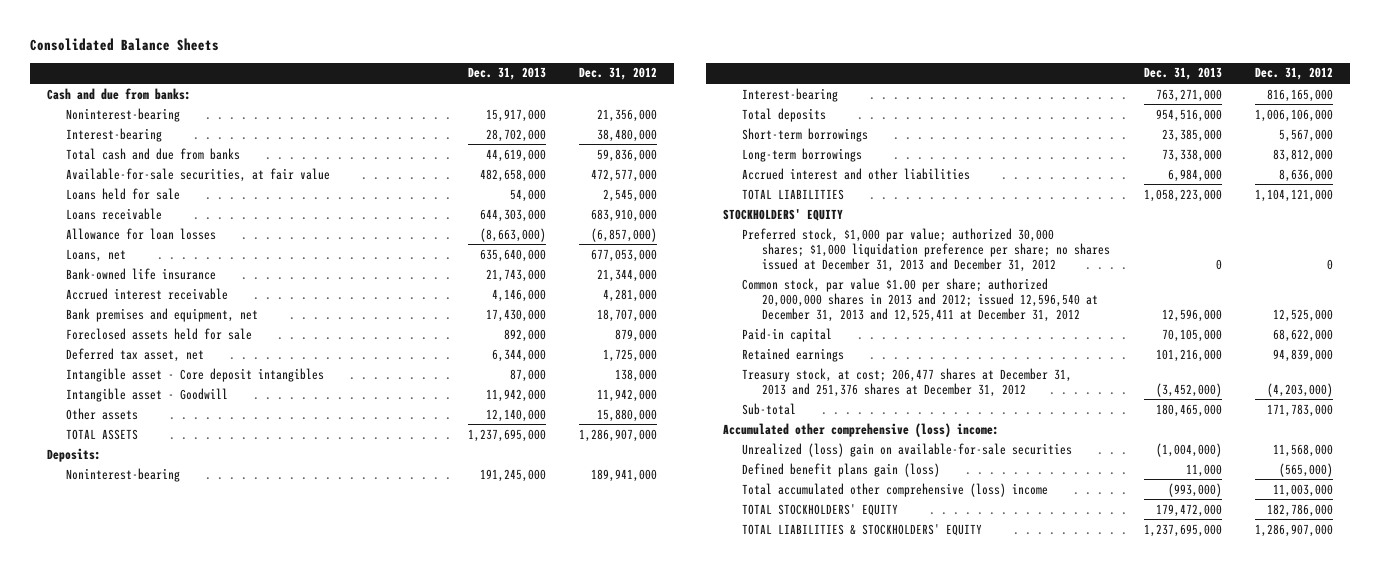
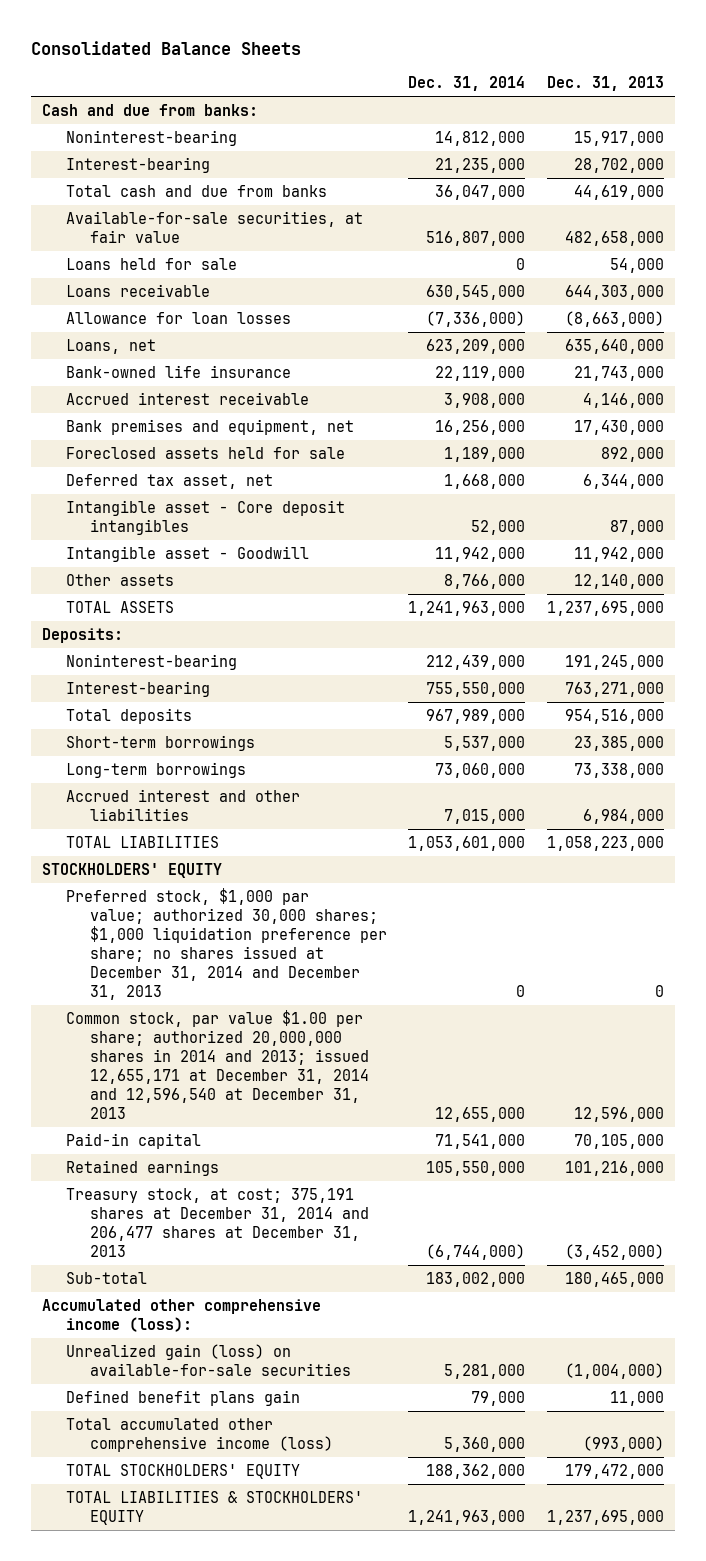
- | Dec. 31, 2013 | Dec. 31, 2012
+ | Dec. 31, 2014 | Dec. 31, 2013
- Preferred stock, $1,000 par value; authorized 30,000 shares; $1,000 liquidation preference per share; no shares issued at December 31, 2013 and December 31, 2012 | 0 | 0
- Common stock, par value $1.00 per share; authorized 20,000,000 shares in 2013 and 2012; issued 12,596,540 at December 31, 2013 and 12,525,411 at December 31, 2012 | 12,596,000 | 12,525,000
+ Preferred stock, $1,000 par value; authorized 30,000 shares; $1,000 liquidation preference per share; no shares issued at December 31, 2014 and December 31, 2013 | 0 | 0
+ Common stock, par value $1.00 per share; authorized 20,000,000 shares in 2014 and 2013; issued 12,655,171 at December 31, 2014 and 12,596,540 at December 31, 2013 | 12,655,000 | 12,596,000
- Treasury stock, at cost; 206,477 shares at December 31, 2013 and 251,376 shares at December 31, 2012 | (3,452,000) | (4,203,000)
+ Treasury stock, at cost; 375,191 shares at December 31, 2014 and 206,477 shares at December 31, 2013 | (6,744,000) | (3,452,000)
- Accumulated other comprehensive (loss) income:
- Unrealized (loss) gain on available-for-sale securities | (1,004,000) | 11,568,000
- Defined benefit plans gain (loss) | 11,000 | (565,000)
- Total accumulated other comprehensive (loss) income | (993,000) | 11,003,000
+ Accumulated other comprehensive income (loss):
+ Unrealized gain (loss) on available-for-sale securities | 5,281,000 | (1,004,000)
+ Defined benefit plans gain | 79,000 | 11,000
+ Total accumulated other comprehensive income (loss) | 5,360,000 | (993,000)

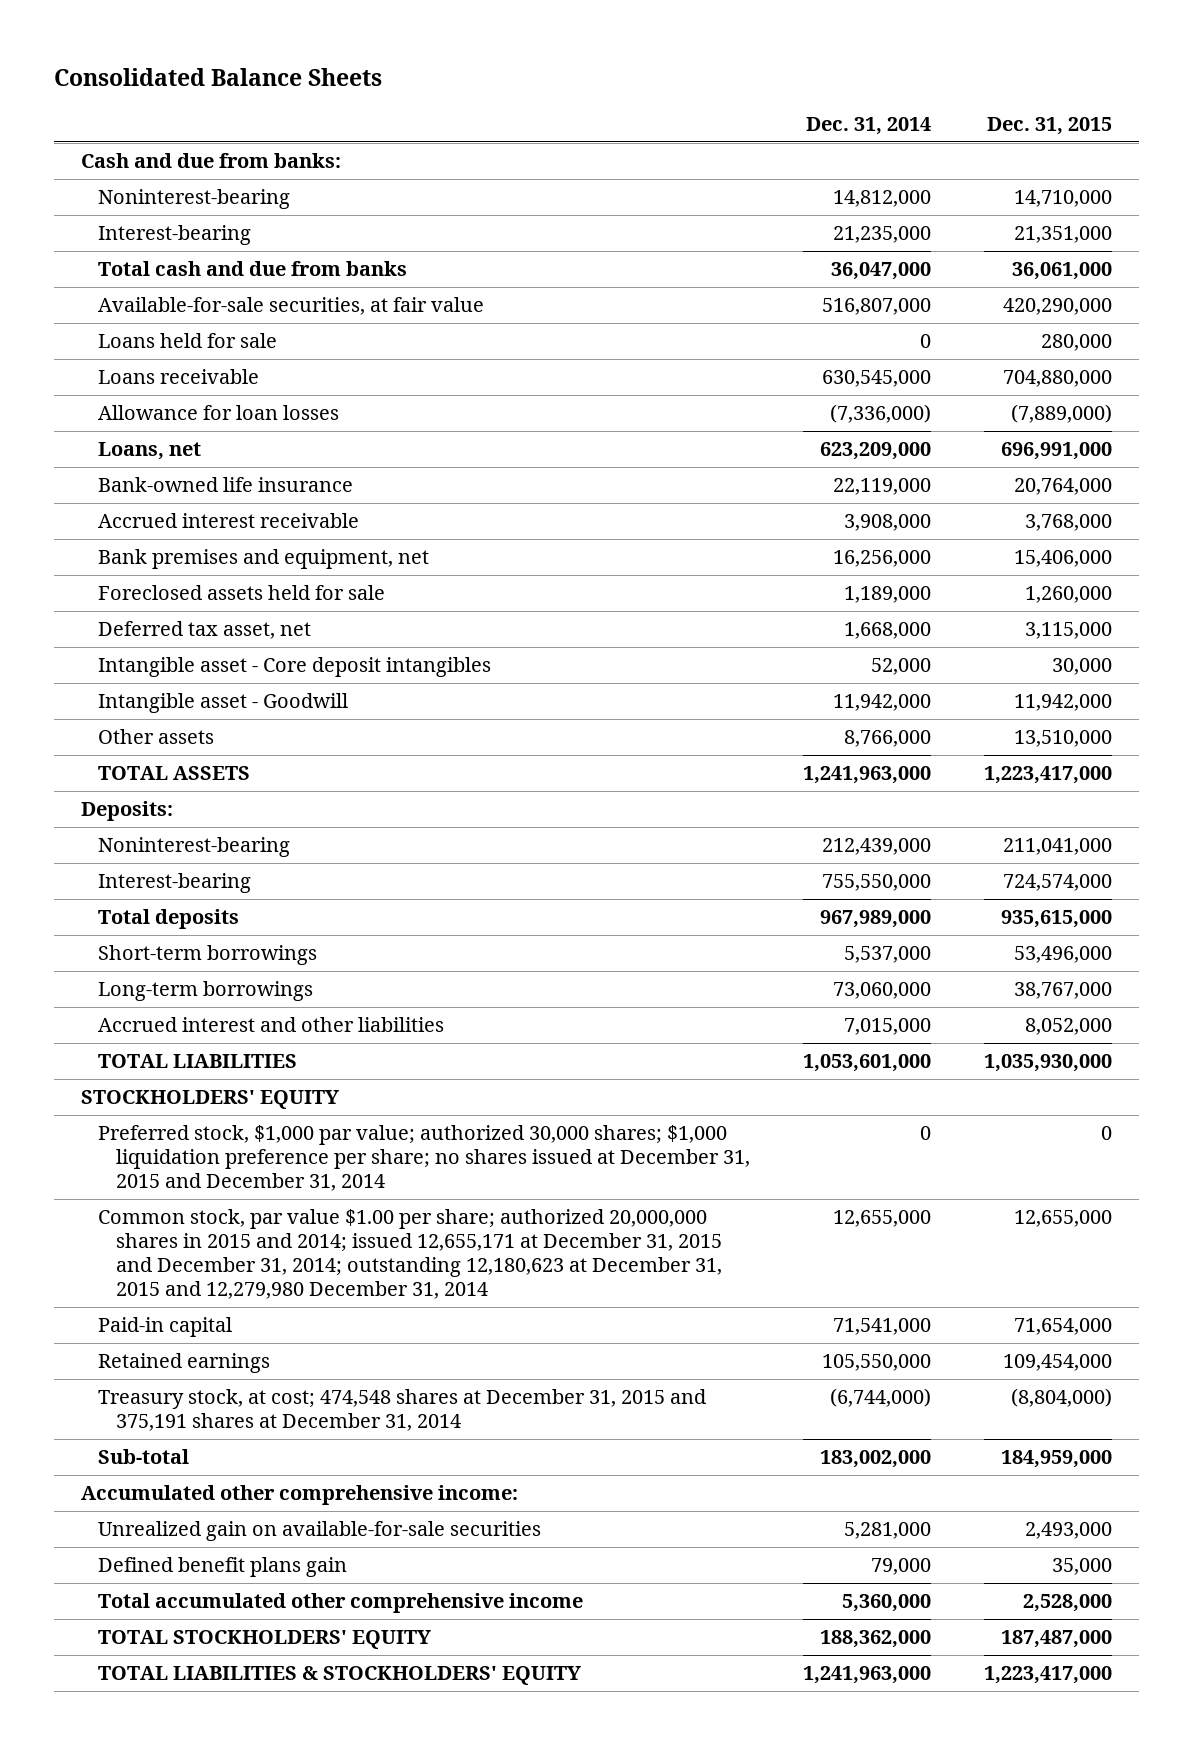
- | Dec. 31, 2014 | Dec. 31, 2013
+ | Dec. 31, 2014 | Dec. 31, 2015
- Preferred stock, $1,000 par value; authorized 30,000 shares; $1,000 liquidation preference per share; no shares issued at December 31, 2014 and December 31, 2013 | 0 | 0
- Common stock, par value $1.00 per share; authorized 20,000,000 shares in 2014 and 2013; issued 12,655,171 at December 31, 2014 and 12,596,540 at December 31, 2013 | 12,655,000 | 12,596,000
+ Preferred stock, $1,000 par value; authorized 30,000 shares; $1,000 liquidation preference per share; no shares issued at December 31, 2015 and December 31, 2014 | 0 | 0
+ Common stock, par value $1.00 per share; authorized 20,000,000 shares in 2015 and 2014; issued 12,655,171 at December 31, 2015 and December 31, 2014; outstanding 12,180,623 at December 31, 2015 and 12,279,980 December 31, 2014 | 12,655,000 | 12,655,000
- Treasury stock, at cost; 375,191 shares at December 31, 2014 and 206,477 shares at December 31, 2013 | (6,744,000) | (3,452,000)
+ Treasury stock, at cost; 474,548 shares at December 31, 2015 and 375,191 shares at December 31, 2014 | (6,744,000) | (8,804,000)
- Accumulated other comprehensive income (loss):
- Unrealized gain (loss) on available-for-sale securities | 5,281,000 | (1,004,000)
+ Accumulated other comprehensive income:
+ Unrealized gain on available-for-sale securities | 5,281,000 | 2,493,000
- Total accumulated other comprehensive income (loss) | 5,360,000 | (993,000)
+ Total accumulated other comprehensive income | 5,360,000 | 2,528,000

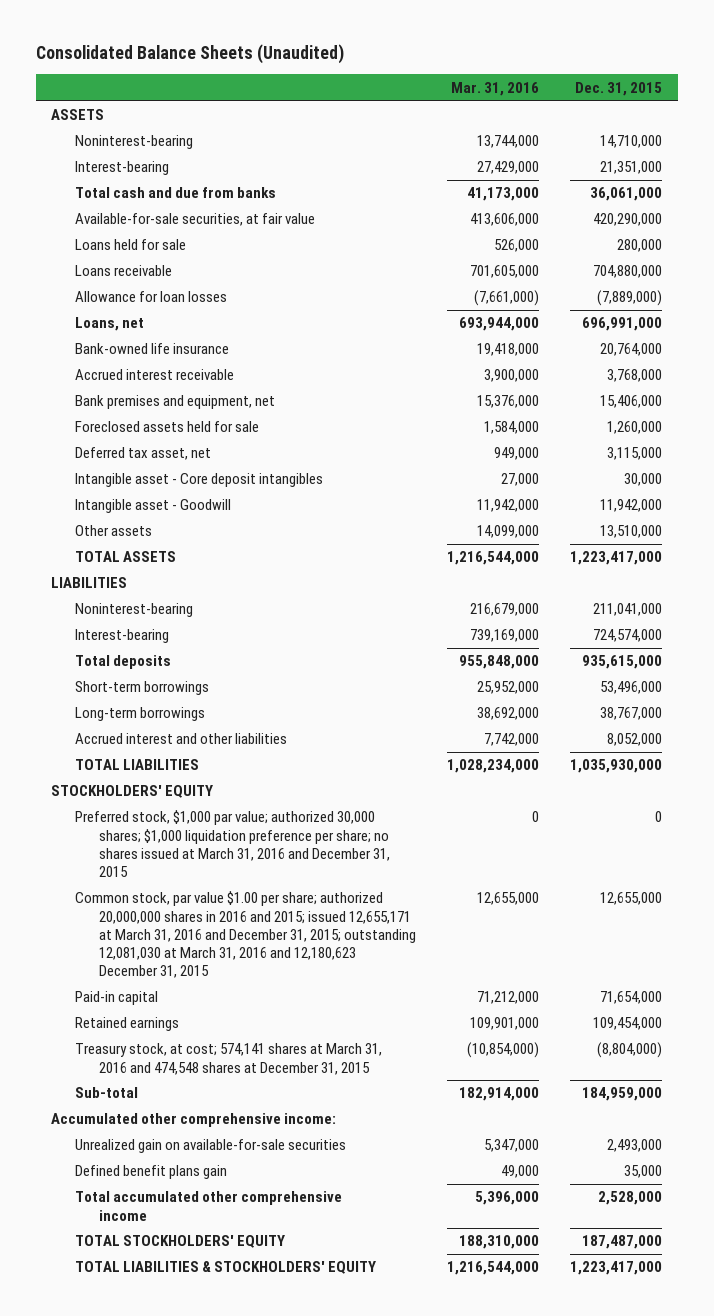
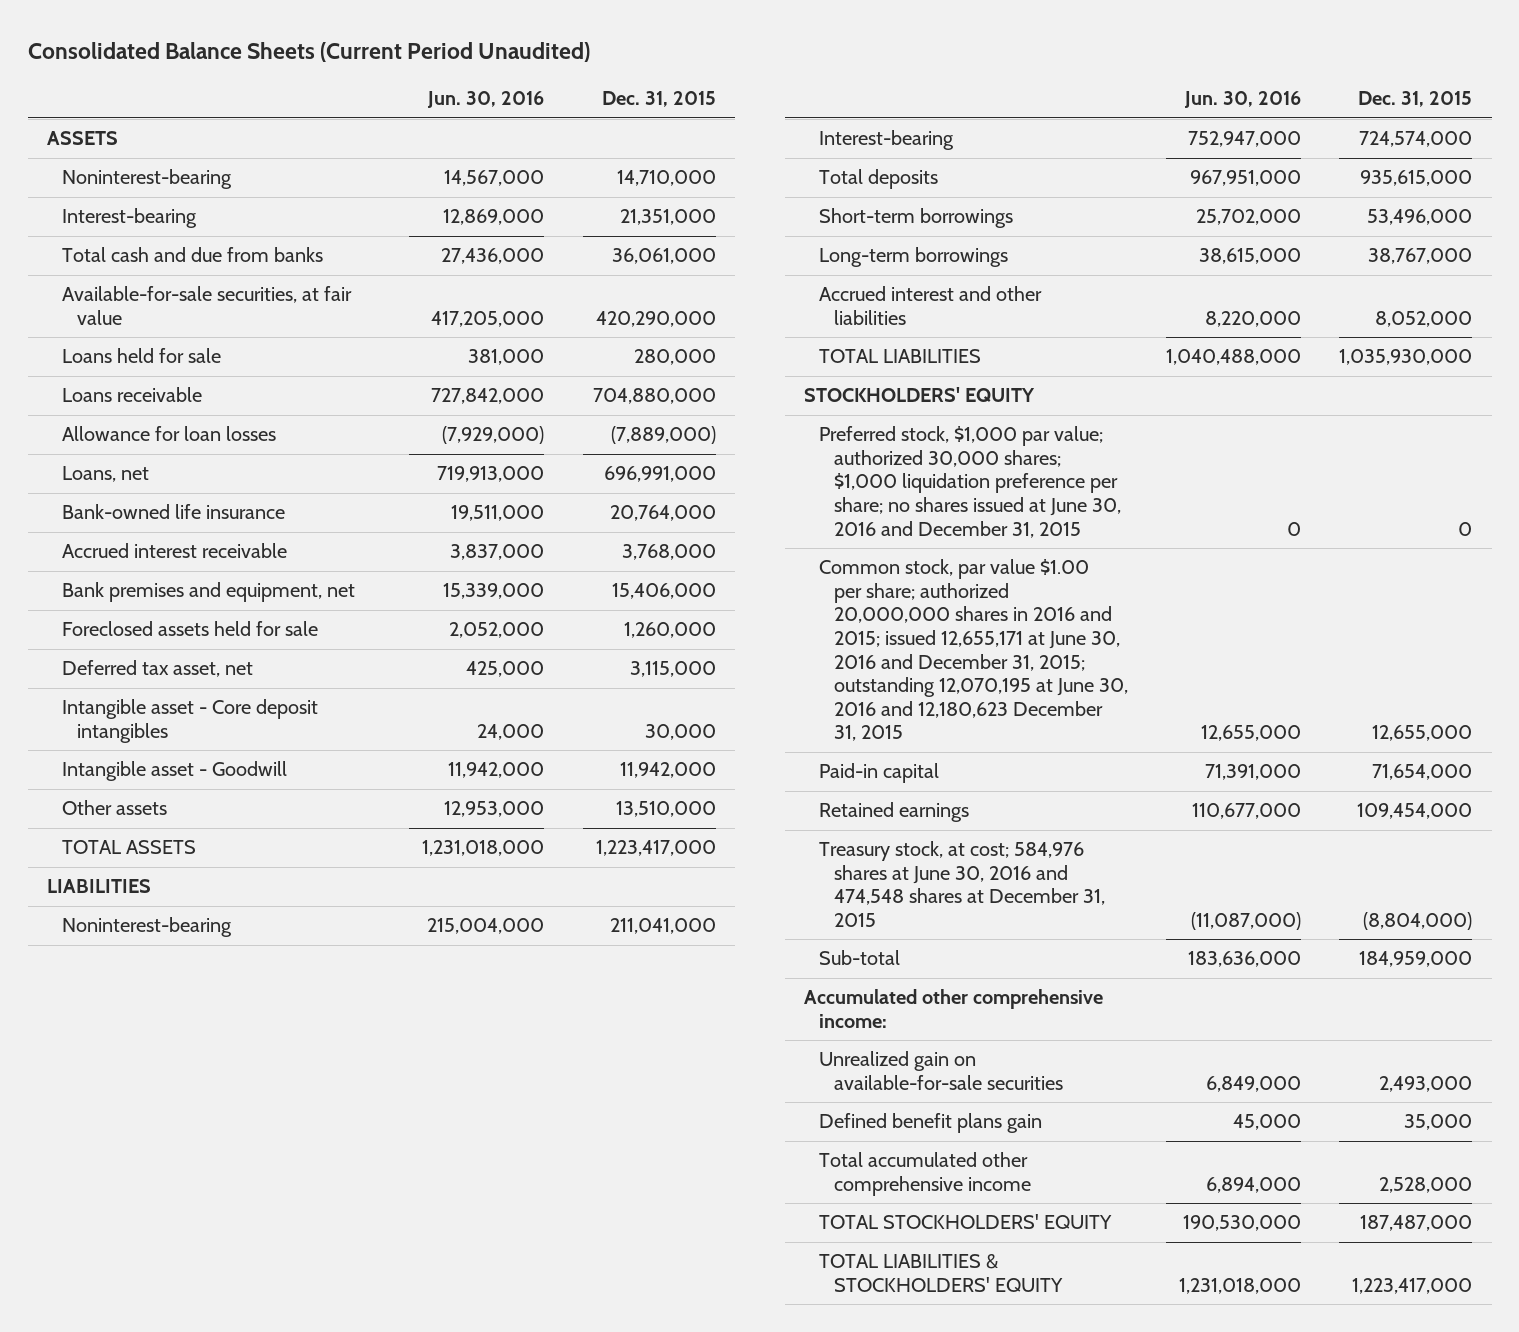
- Consolidated Balance Sheets (Unaudited)
+ Consolidated Balance Sheets (Current Period Unaudited)
- | Mar. 31, 2016 | Dec. 31, 2015
+ | Jun. 30, 2016 | Dec. 31, 2015
- Preferred stock, $1,000 par value; authorized 30,000 shares; $1,000 liquidation preference per share; no shares issued at March 31, 2016 and December 31, 2015 | 0 | 0
- Common stock, par value $1.00 per share; authorized 20,000,000 shares in 2016 and 2015; issued 12,655,171 at March 31, 2016 and December 31, 2015; outstanding 12,081,030 at March 31, 2016 and 12,180,623 December 31, 2015 | 12,655,000 | 12,655,000
+ Preferred stock, $1,000 par value; authorized 30,000 shares; $1,000 liquidation preference per share; no shares issued at June 30, 2016 and December 31, 2015 | 0 | 0
+ Common stock, par value $1.00 per share; authorized 20,000,000 shares in 2016 and 2015; issued 12,655,171 at June 30, 2016 and December 31, 2015; outstanding 12,070,195 at June 30, 2016 and 12,180,623 December 31, 2015 | 12,655,000 | 12,655,000
- Treasury stock, at cost; 574,141 shares at March 31, 2016 and 474,548 shares at December 31, 2015 | (10,854,000) | (8,804,000)
+ Treasury stock, at cost; 584,976 shares at June 30, 2016 and 474,548 shares at December 31, 2015 | (11,087,000) | (8,804,000)

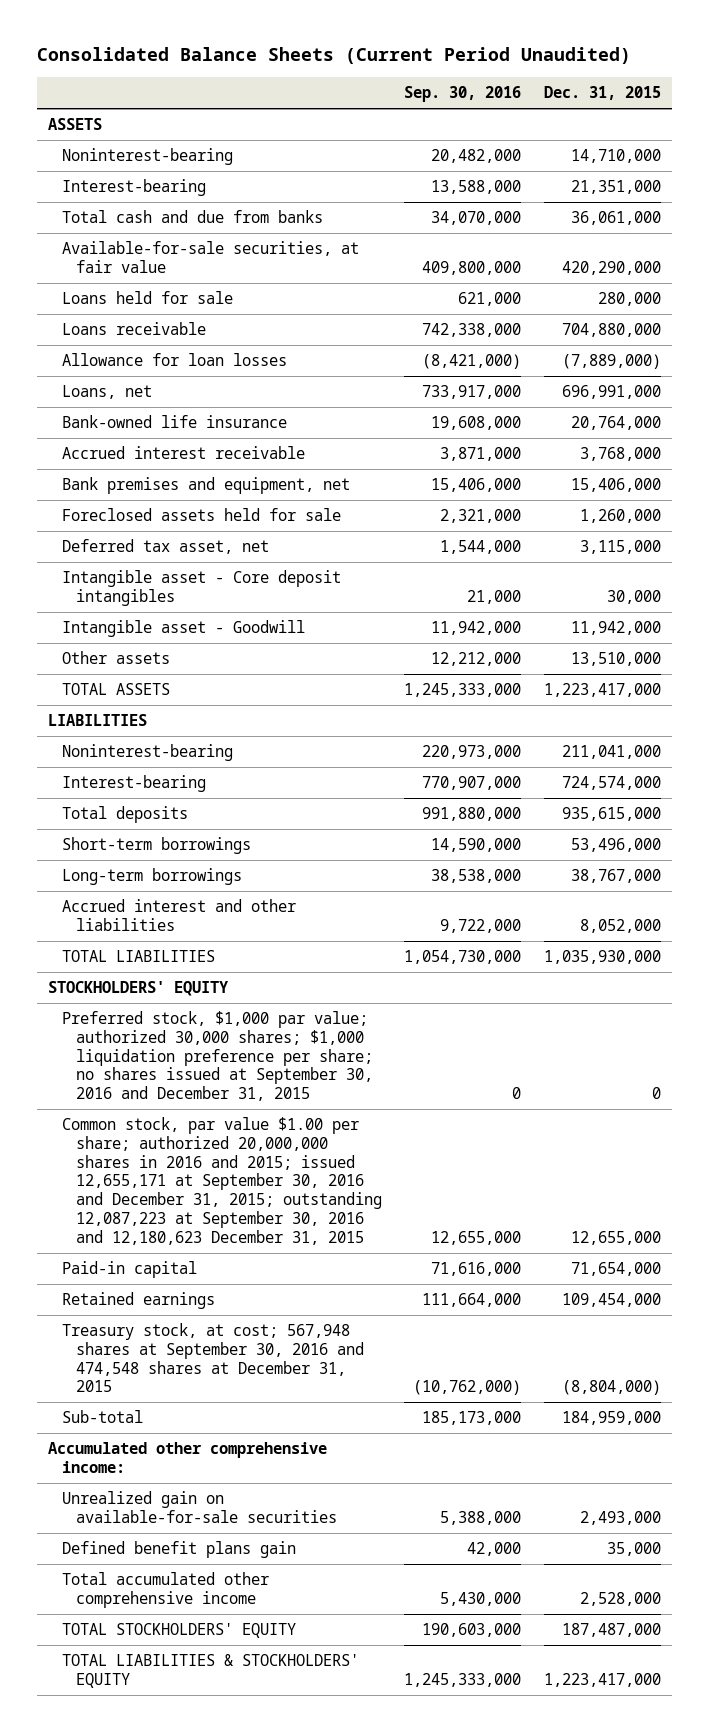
- | Jun. 30, 2016 | Dec. 31, 2015
+ | Sep. 30, 2016 | Dec. 31, 2015
- Preferred stock, $1,000 par value; authorized 30,000 shares; $1,000 liquidation preference per share; no shares issued at June 30, 2016 and December 31, 2015 | 0 | 0
- Common stock, par value $1.00 per share; authorized 20,000,000 shares in 2016 and 2015; issued 12,655,171 at June 30, 2016 and December 31, 2015; outstanding 12,070,195 at June 30, 2016 and 12,180,623 December 31, 2015 | 12,655,000 | 12,655,000
+ Preferred stock, $1,000 par value; authorized 30,000 shares; $1,000 liquidation preference per share; no shares issued at September 30, 2016 and December 31, 2015 | 0 | 0
+ Common stock, par value $1.00 per share; authorized 20,000,000 shares in 2016 and 2015; issued 12,655,171 at September 30, 2016 and December 31, 2015; outstanding 12,087,223 at September 30, 2016 and 12,180,623 December 31, 2015 | 12,655,000 | 12,655,000
- Treasury stock, at cost; 584,976 shares at June 30, 2016 and 474,548 shares at December 31, 2015 | (11,087,000) | (8,804,000)
+ Treasury stock, at cost; 567,948 shares at September 30, 2016 and 474,548 shares at December 31, 2015 | (10,762,000) | (8,804,000)

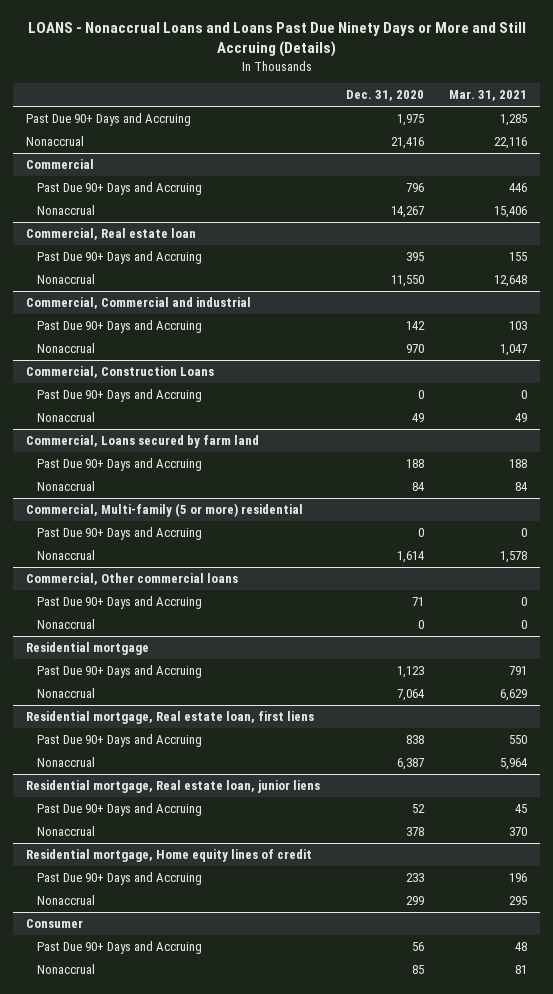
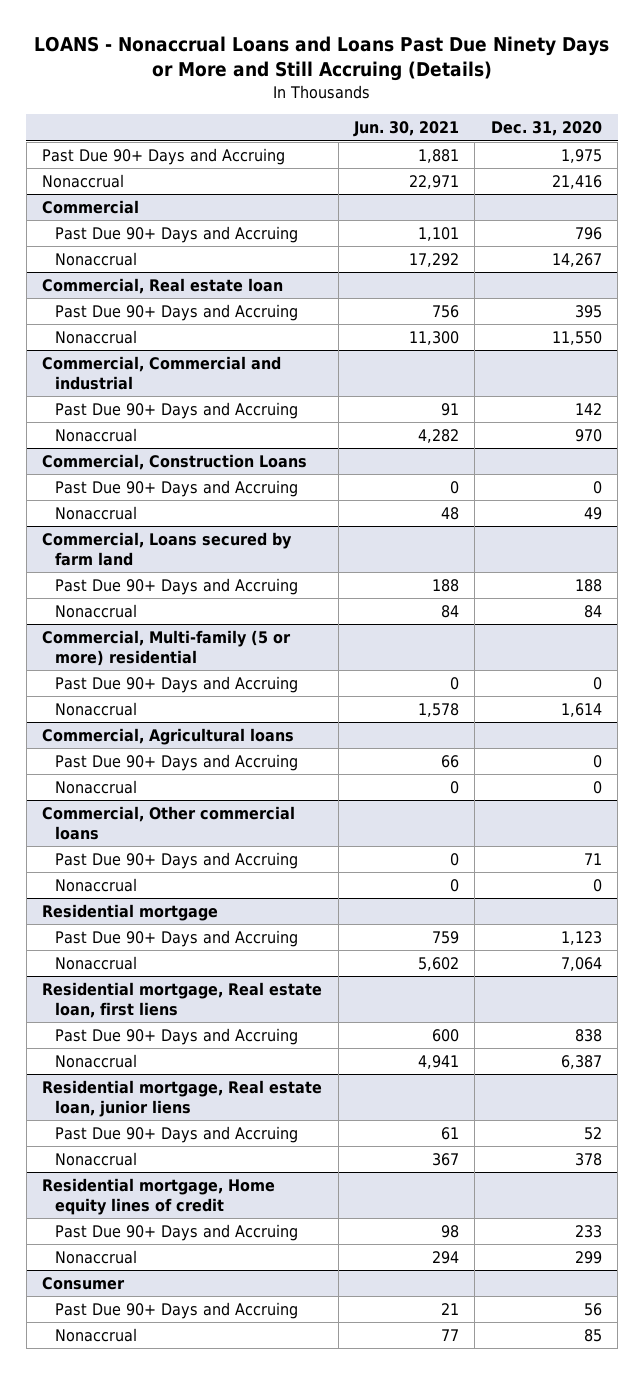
- | Dec. 31, 2020 | Mar. 31, 2021
+ | Jun. 30, 2021 | Dec. 31, 2020
+ Commercial, Agricultural loans
+ Past Due 90+ Days and Accruing | 66 | 0
+ Nonaccrual | 0 | 0

